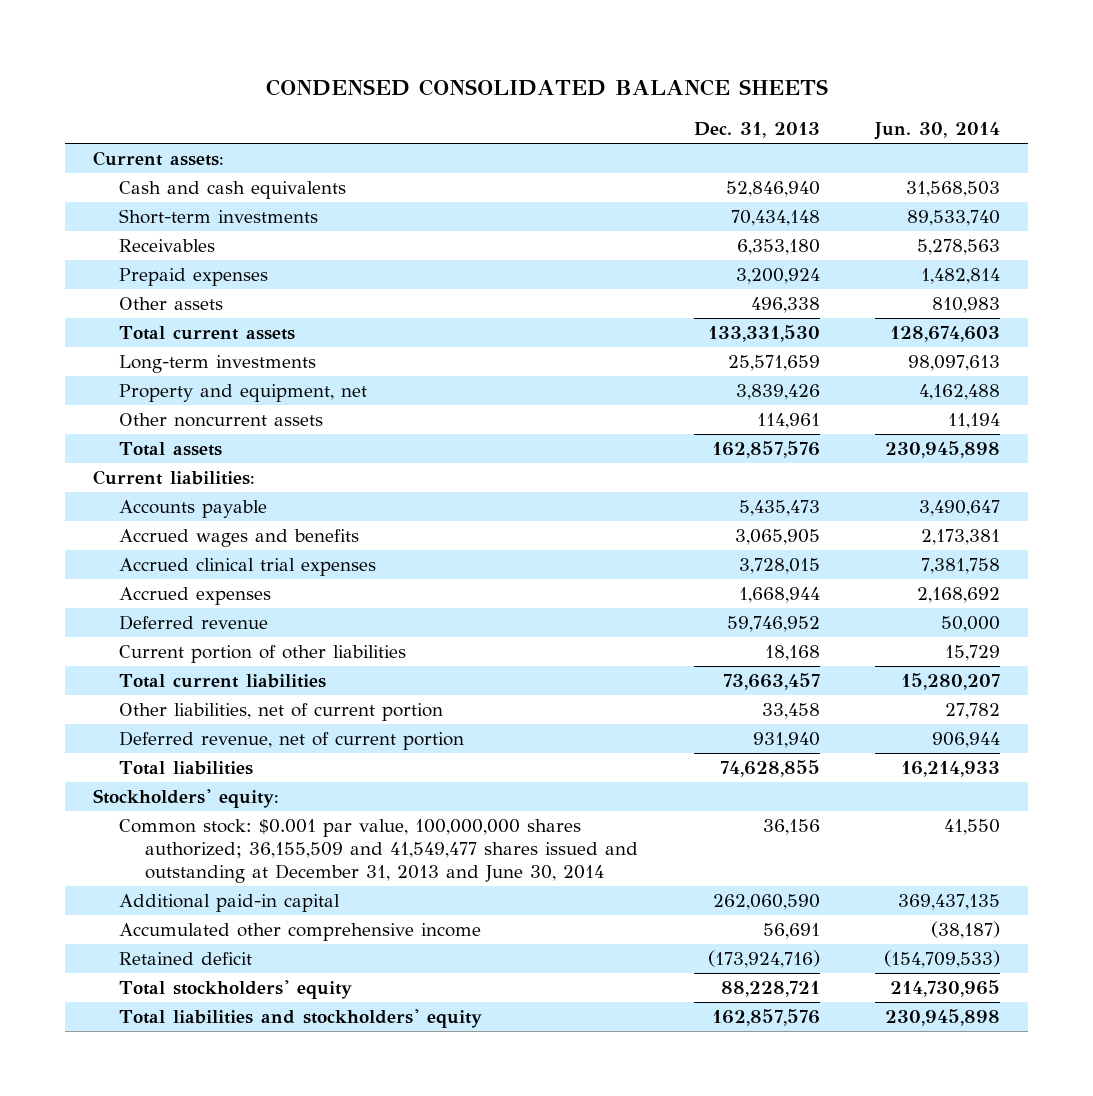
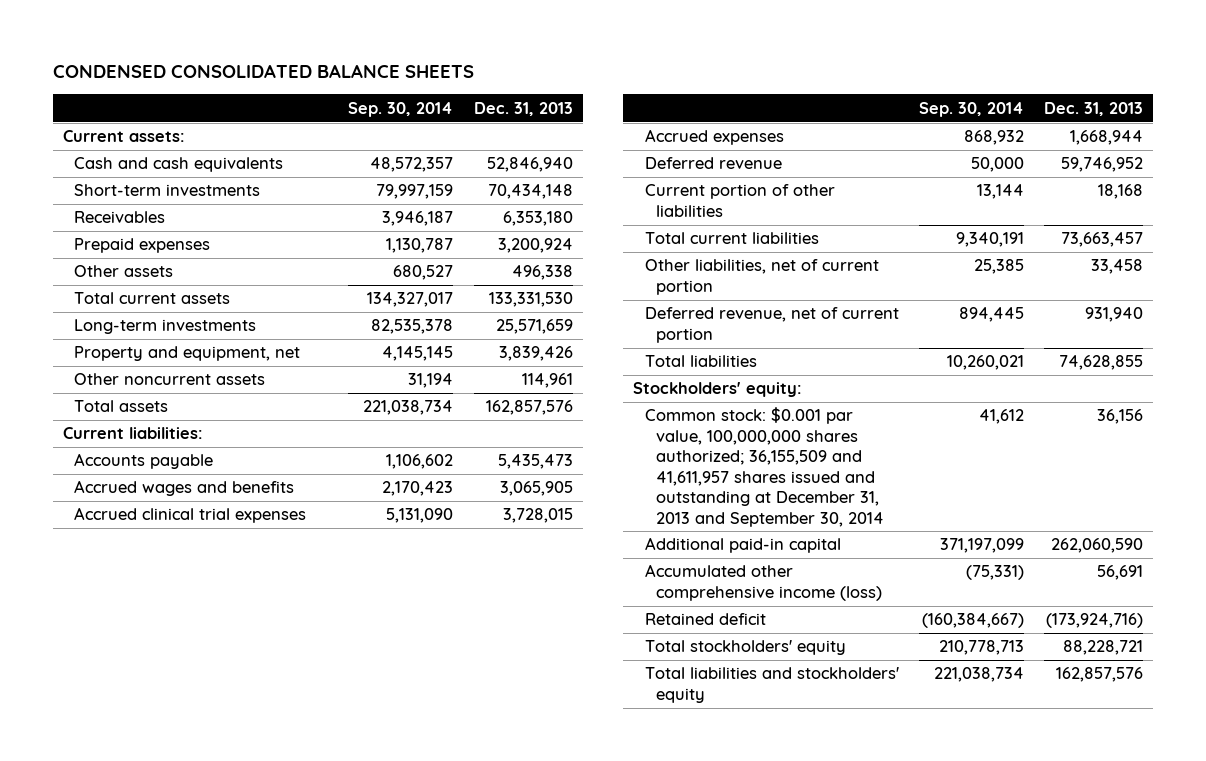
- | Dec. 31, 2013 | Jun. 30, 2014
+ | Sep. 30, 2014 | Dec. 31, 2013
- Common stock: $0.001 par value, 100,000,000 shares authorized; 36,155,509 and 41,549,477 shares issued and outstanding at December 31, 2013 and June 30, 2014 | 36,156 | 41,550
+ Common stock: $0.001 par value, 100,000,000 shares authorized; 36,155,509 and 41,611,957 shares issued and outstanding at December 31, 2013 and September 30, 2014 | 41,612 | 36,156
- Accumulated other comprehensive income | 56,691 | (38,187)
+ Accumulated other comprehensive income (loss) | (75,331) | 56,691

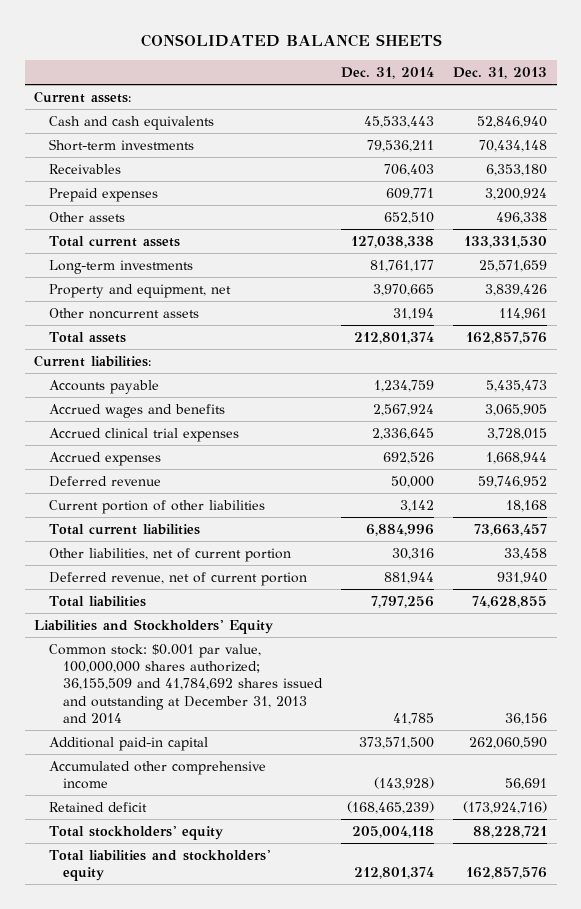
- CONDENSED CONSOLIDATED BALANCE SHEETS
+ CONSOLIDATED BALANCE SHEETS
- | Sep. 30, 2014 | Dec. 31, 2013
+ | Dec. 31, 2014 | Dec. 31, 2013
- Stockholders' equity:
- Common stock: $0.001 par value, 100,000,000 shares authorized; 36,155,509 and 41,611,957 shares issued and outstanding at December 31, 2013 and September 30, 2014 | 41,612 | 36,156
+ Liabilities and Stockholders' Equity
+ Common stock: $0.001 par value, 100,000,000 shares authorized; 36,155,509 and 41,784,692 shares issued and outstanding at December 31, 2013 and 2014 | 41,785 | 36,156
- Accumulated other comprehensive income (loss) | (75,331) | 56,691
+ Accumulated other comprehensive income | (143,928) | 56,691

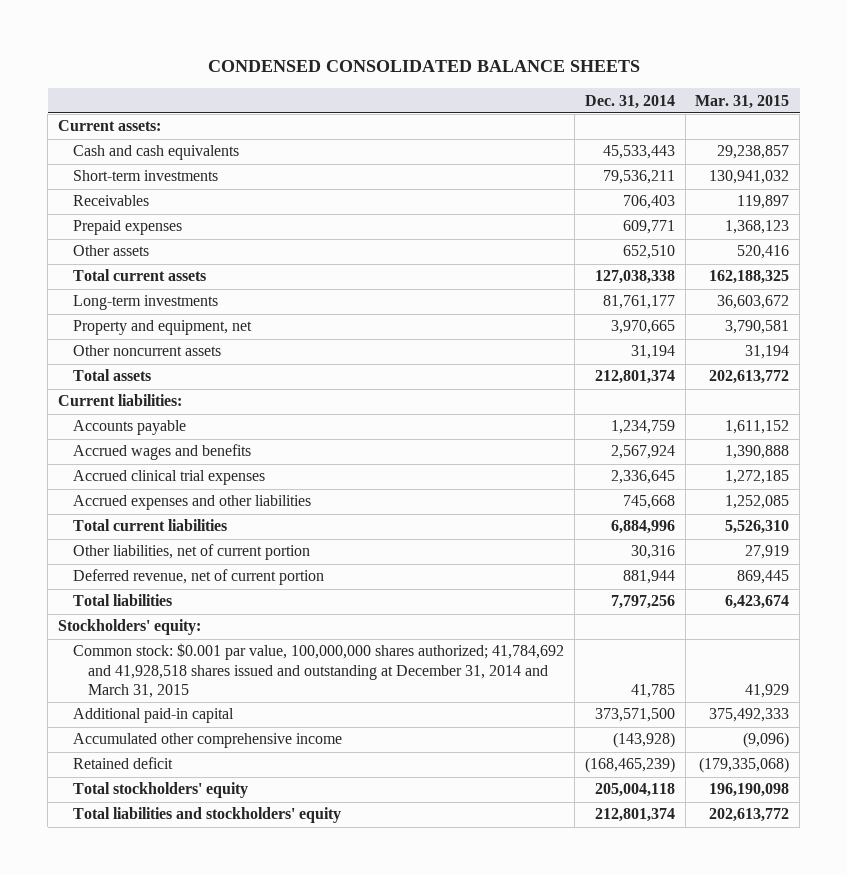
- CONSOLIDATED BALANCE SHEETS
+ CONDENSED CONSOLIDATED BALANCE SHEETS
- | Dec. 31, 2014 | Dec. 31, 2013
+ | Dec. 31, 2014 | Mar. 31, 2015
- Accrued expenses | 692,526 | 1,668,944
- Deferred revenue | 50,000 | 59,746,952
- Current portion of other liabilities | 3,142 | 18,168
+ Accrued expenses and other liabilities | 745,668 | 1,252,085
- Liabilities and Stockholders' Equity
- Common stock: $0.001 par value, 100,000,000 shares authorized; 36,155,509 and 41,784,692 shares issued and outstanding at December 31, 2013 and 2014 | 41,785 | 36,156
+ Stockholders' equity:
+ Common stock: $0.001 par value, 100,000,000 shares authorized; 41,784,692 and 41,928,518 shares issued and outstanding at December 31, 2014 and March 31, 2015 | 41,785 | 41,929

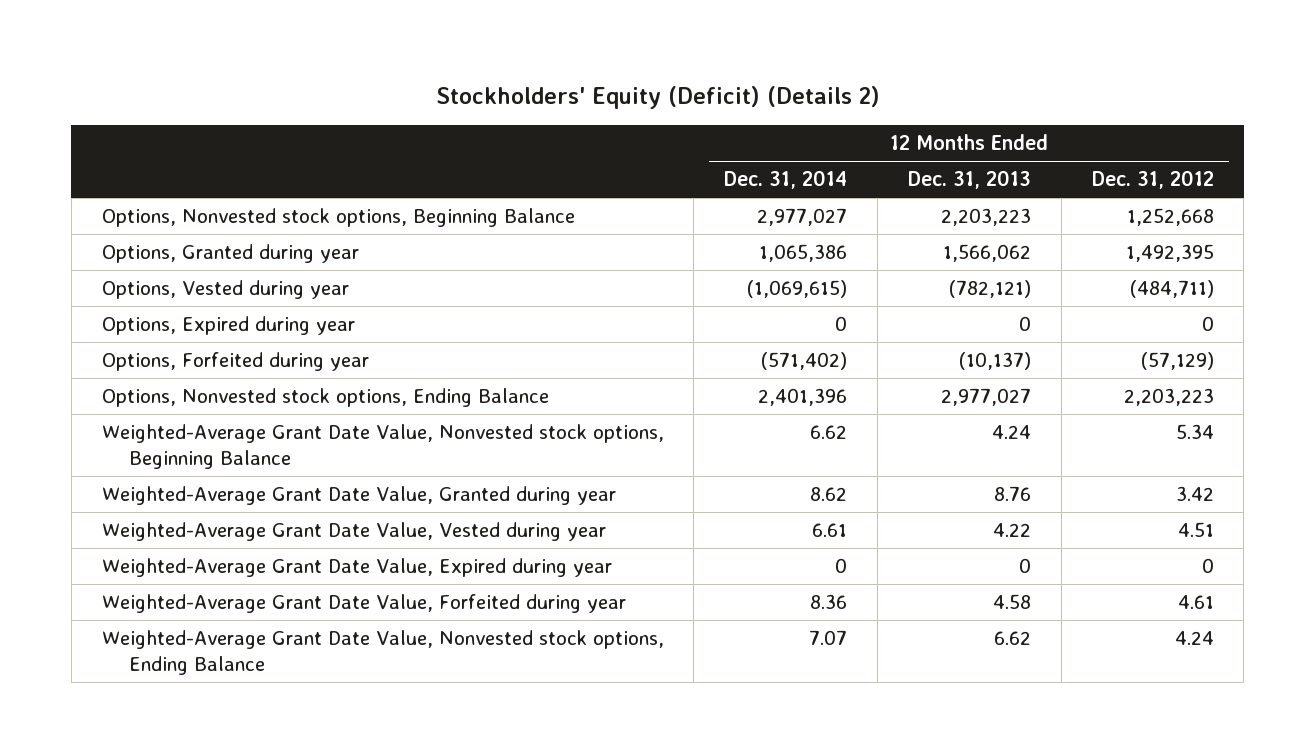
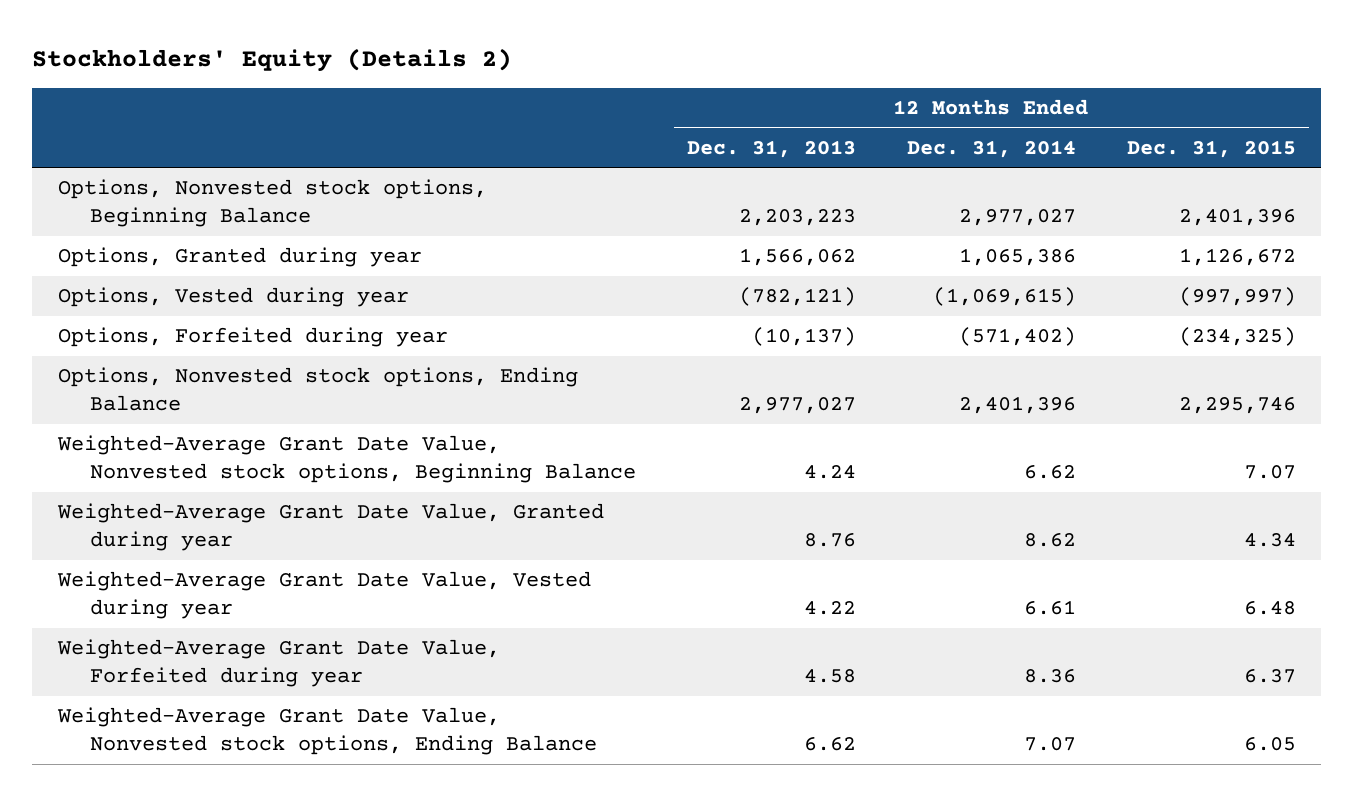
- Stockholders' Equity (Deficit) (Details 2)
+ Stockholders' Equity (Details 2)
- | 12 Months Ended Dec. 31, 2014 | 12 Months Ended Dec. 31, 2013 | 12 Months Ended Dec. 31, 2012
+ | 12 Months Ended Dec. 31, 2013 | 12 Months Ended Dec. 31, 2014 | 12 Months Ended Dec. 31, 2015
- Options, Expired during year | 0 | 0 | 0
- Weighted-Average Grant Date Value, Expired during year | 0 | 0 | 0

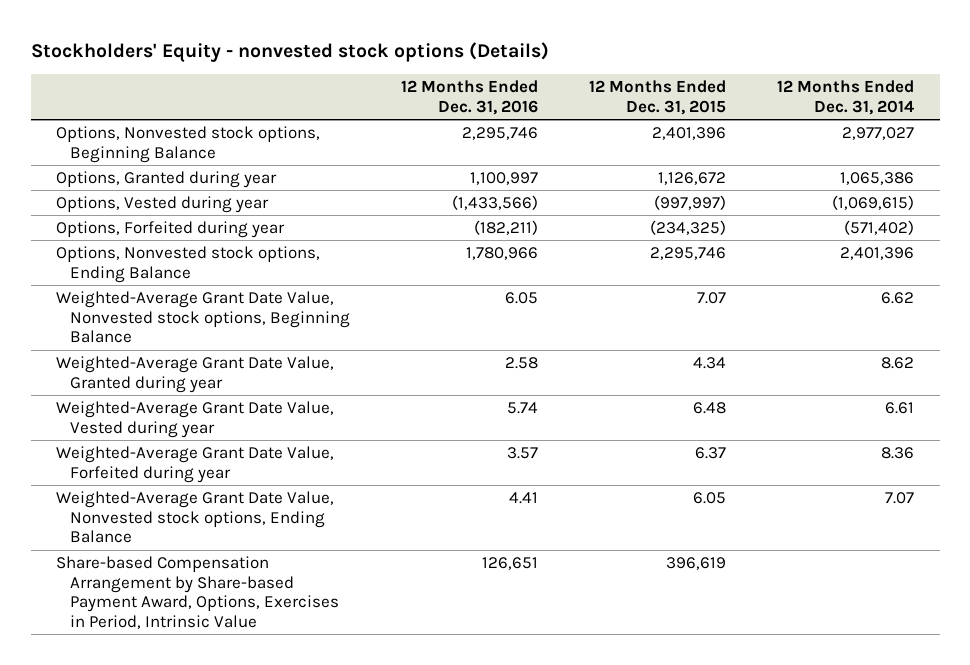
- Stockholders' Equity (Details 2)
+ Stockholders' Equity - nonvested stock options (Details)
- | 12 Months Ended Dec. 31, 2013 | 12 Months Ended Dec. 31, 2014 | 12 Months Ended Dec. 31, 2015
+ | 12 Months Ended Dec. 31, 2016 | 12 Months Ended Dec. 31, 2015 | 12 Months Ended Dec. 31, 2014
+ Share-based Compensation Arrangement by Share-based Payment Award, Options, Exercises in Period, Intrinsic Value | 126,651 | 396,619 |

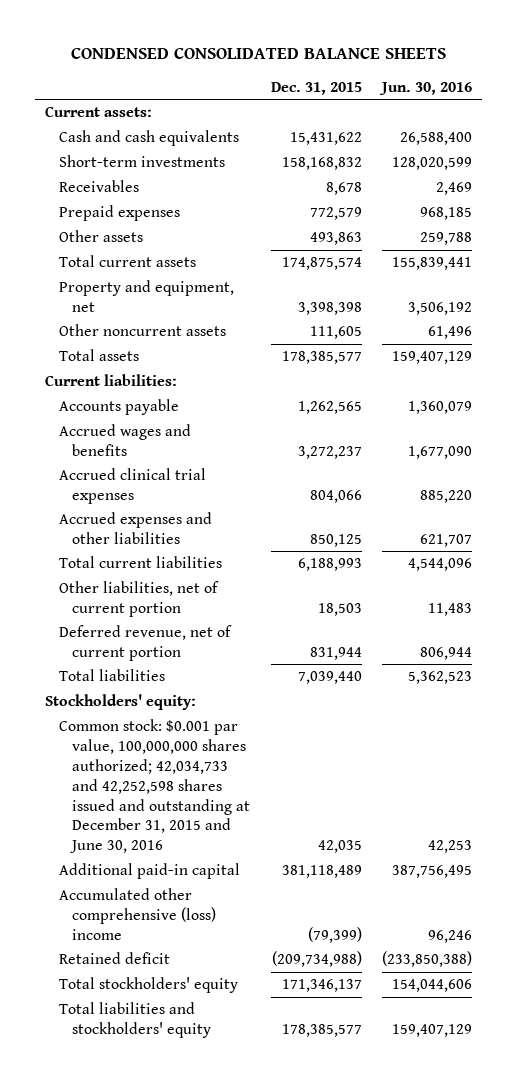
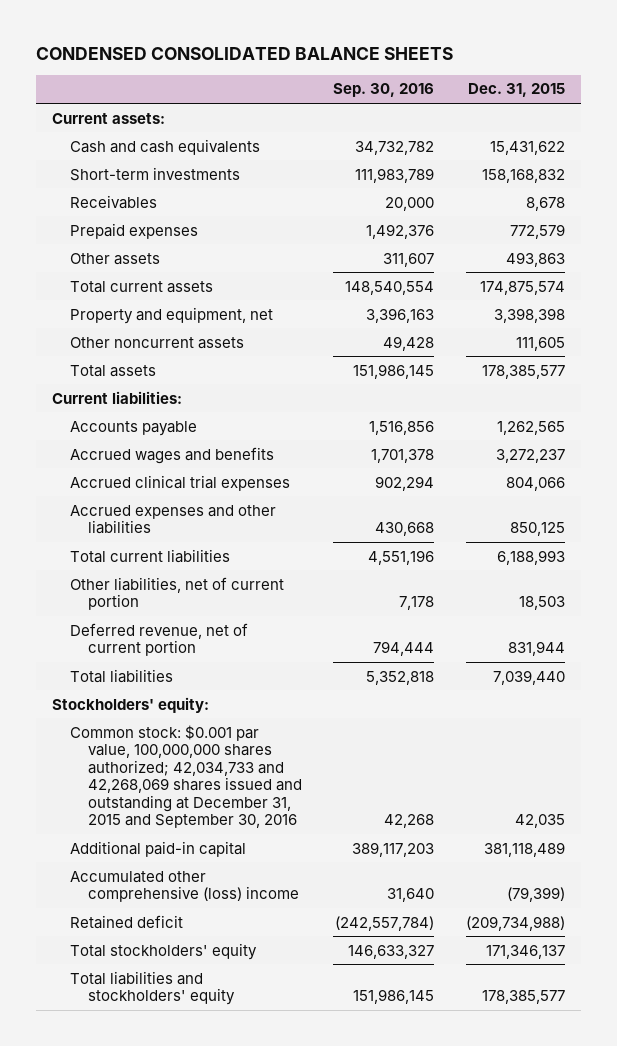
- | Dec. 31, 2015 | Jun. 30, 2016
+ | Sep. 30, 2016 | Dec. 31, 2015
- Common stock: $0.001 par value, 100,000,000 shares authorized; 42,034,733 and 42,252,598 shares issued and outstanding at December 31, 2015 and June 30, 2016 | 42,035 | 42,253
+ Common stock: $0.001 par value, 100,000,000 shares authorized; 42,034,733 and 42,268,069 shares issued and outstanding at December 31, 2015 and September 30, 2016 | 42,268 | 42,035

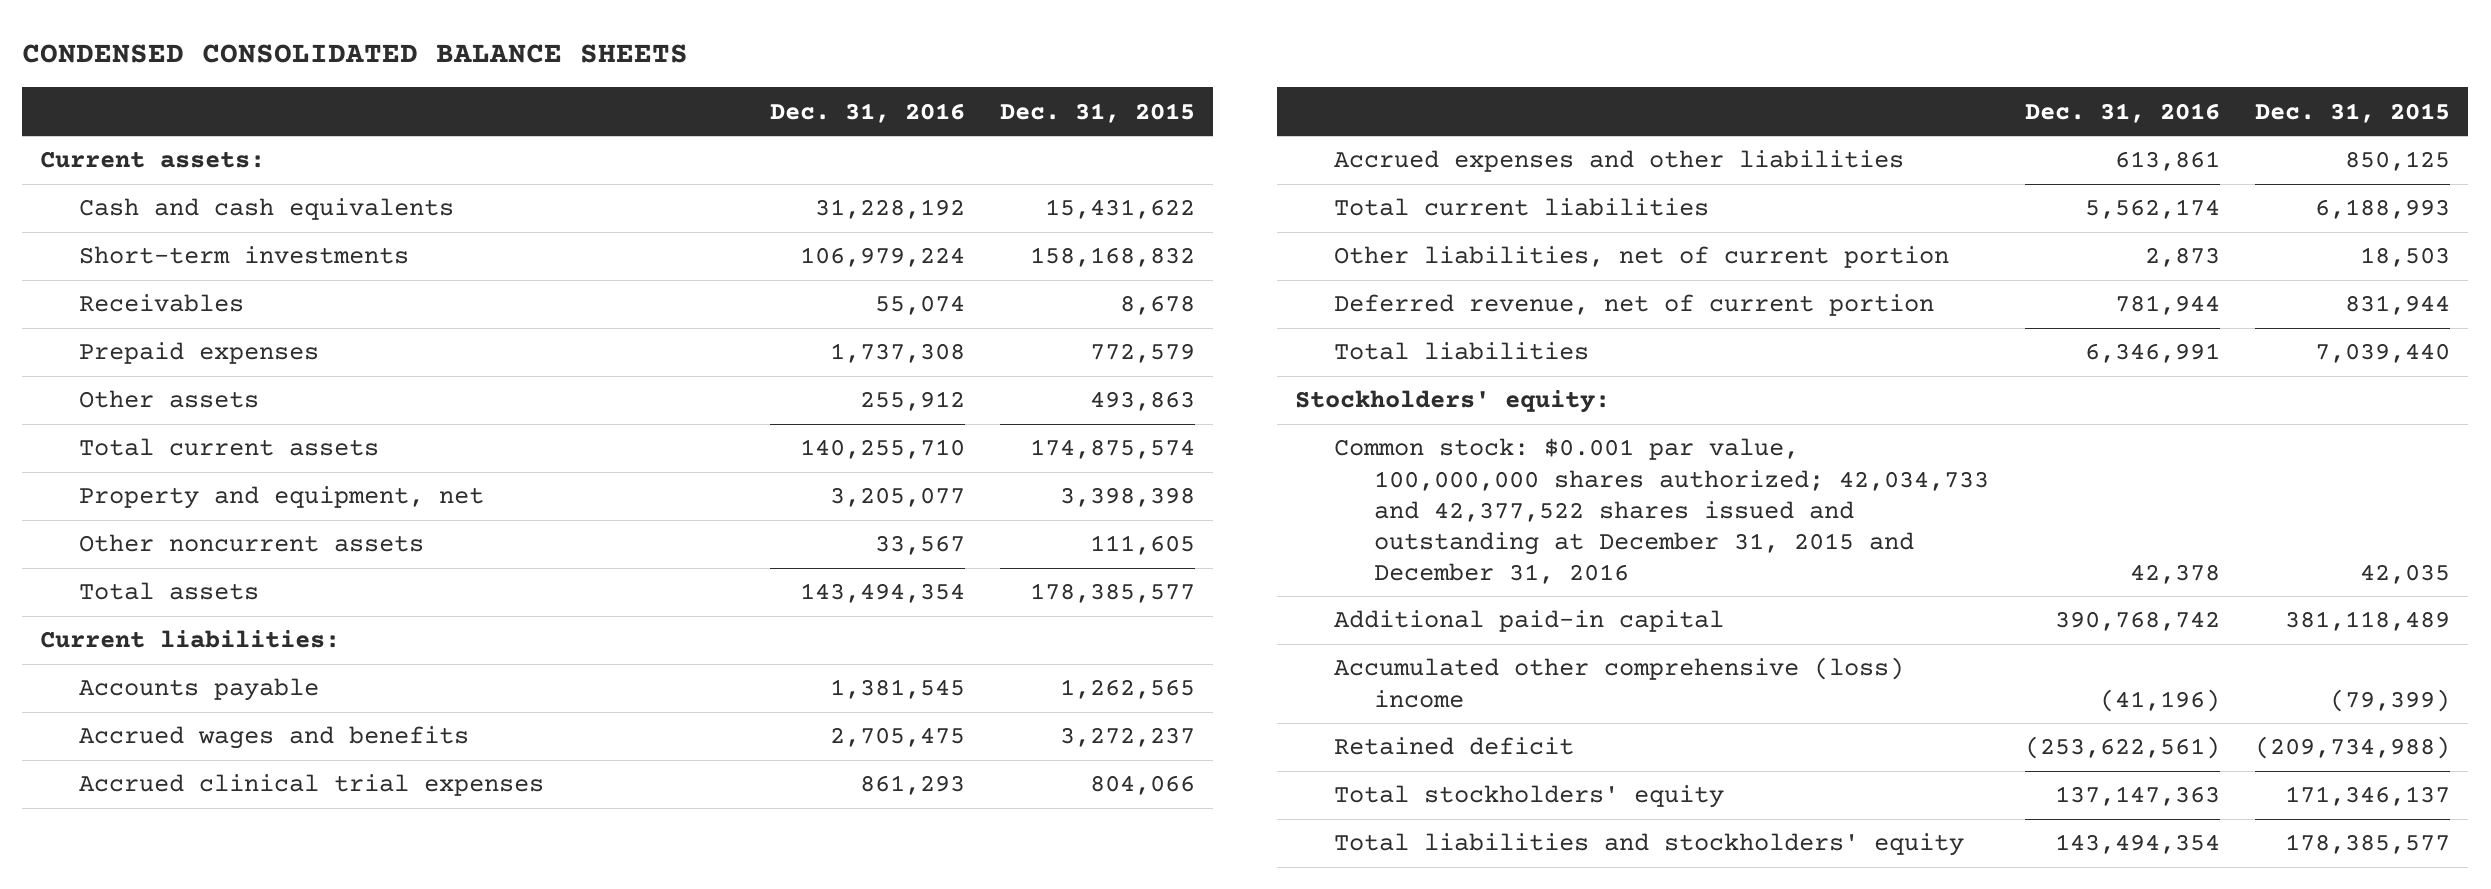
- | Sep. 30, 2016 | Dec. 31, 2015
+ | Dec. 31, 2016 | Dec. 31, 2015
- Common stock: $0.001 par value, 100,000,000 shares authorized; 42,034,733 and 42,268,069 shares issued and outstanding at December 31, 2015 and September 30, 2016 | 42,268 | 42,035
+ Common stock: $0.001 par value, 100,000,000 shares authorized; 42,034,733 and 42,377,522 shares issued and outstanding at December 31, 2015 and December 31, 2016 | 42,378 | 42,035

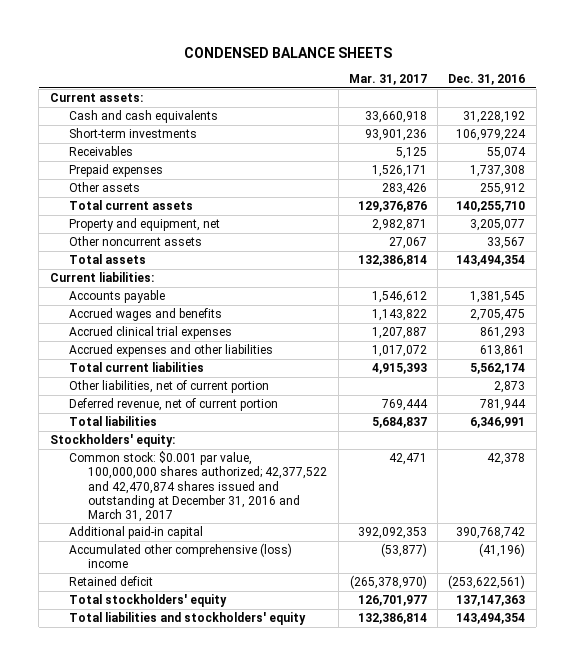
- CONDENSED CONSOLIDATED BALANCE SHEETS
+ CONDENSED BALANCE SHEETS
- | Dec. 31, 2016 | Dec. 31, 2015
+ | Mar. 31, 2017 | Dec. 31, 2016
- Common stock: $0.001 par value, 100,000,000 shares authorized; 42,034,733 and 42,377,522 shares issued and outstanding at December 31, 2015 and December 31, 2016 | 42,378 | 42,035
+ Common stock: $0.001 par value, 100,000,000 shares authorized; 42,377,522 and 42,470,874 shares issued and outstanding at December 31, 2016 and March 31, 2017 | 42,471 | 42,378

